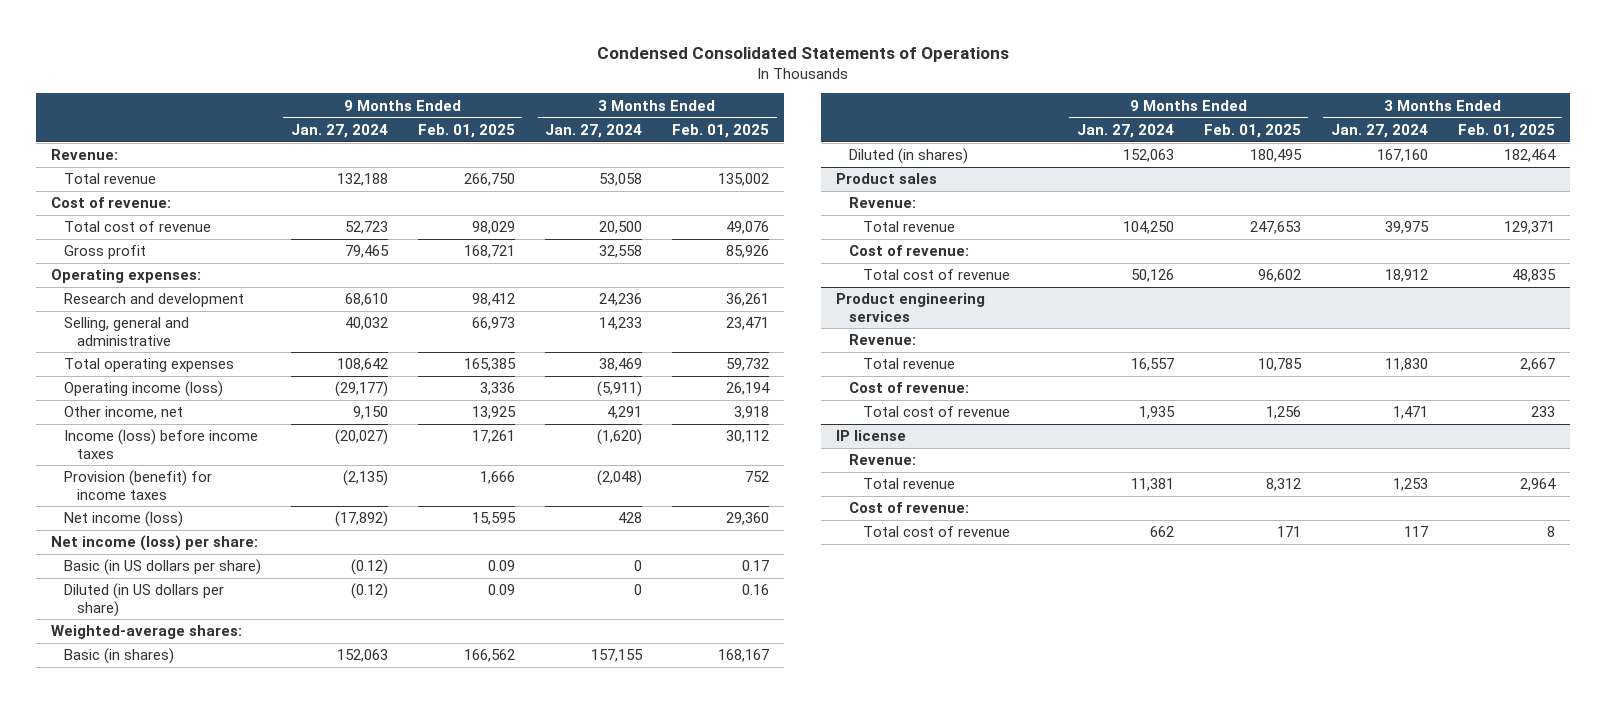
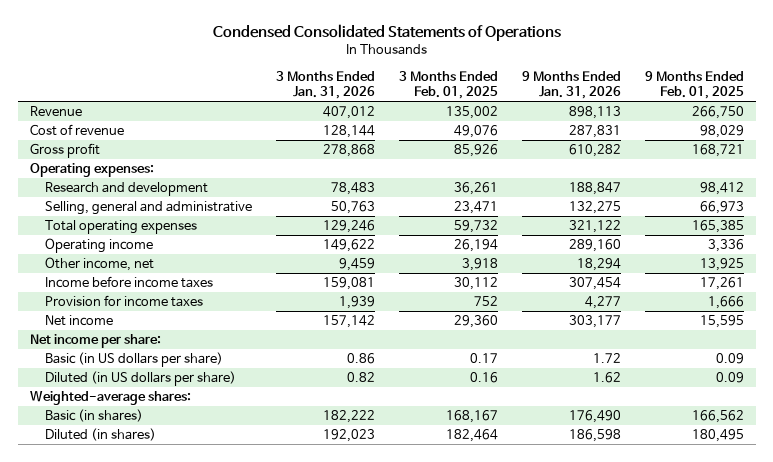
- | 9 Months Ended Jan. 27, 2024 | 9 Months Ended Feb. 01, 2025 | 3 Months Ended Jan. 27, 2024 | 3 Months Ended Feb. 01, 2025
+ | 3 Months Ended Jan. 31, 2026 | 3 Months Ended Feb. 01, 2025 | 9 Months Ended Jan. 31, 2026 | 9 Months Ended Feb. 01, 2025
- Revenue:
- Total revenue | 132,188 | 266,750 | 53,058 | 135,002
- Cost of revenue:
- Total cost of revenue | 52,723 | 98,029 | 20,500 | 49,076
+ Revenue | 407,012 | 135,002 | 898,113 | 266,750
+ Cost of revenue | 128,144 | 49,076 | 287,831 | 98,029
- Operating income (loss) | (29,177) | 3,336 | (5,911) | 26,194
+ Operating income | 149,622 | 26,194 | 289,160 | 3,336
- Income (loss) before income taxes | (20,027) | 17,261 | (1,620) | 30,112
- Provision (benefit) for income taxes | (2,135) | 1,666 | (2,048) | 752
- Net income (loss) | (17,892) | 15,595 | 428 | 29,360
- Net income (loss) per share:
+ Income before income taxes | 159,081 | 30,112 | 307,454 | 17,261
+ Provision for income taxes | 1,939 | 752 | 4,277 | 1,666
+ Net income | 157,142 | 29,360 | 303,177 | 15,595
+ Net income per share:
- Product sales
- Revenue:
- Total revenue | 104,250 | 247,653 | 39,975 | 129,371
- Cost of revenue:
- Total cost of revenue | 50,126 | 96,602 | 18,912 | 48,835
- Product engineering services
- Revenue:
- Total revenue | 16,557 | 10,785 | 11,830 | 2,667
- Cost of revenue:
- Total cost of revenue | 1,935 | 1,256 | 1,471 | 233
- IP license
- Revenue:
- Total revenue | 11,381 | 8,312 | 1,253 | 2,964
- Cost of revenue:
- Total cost of revenue | 662 | 171 | 117 | 8

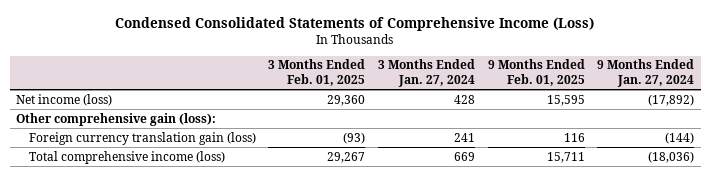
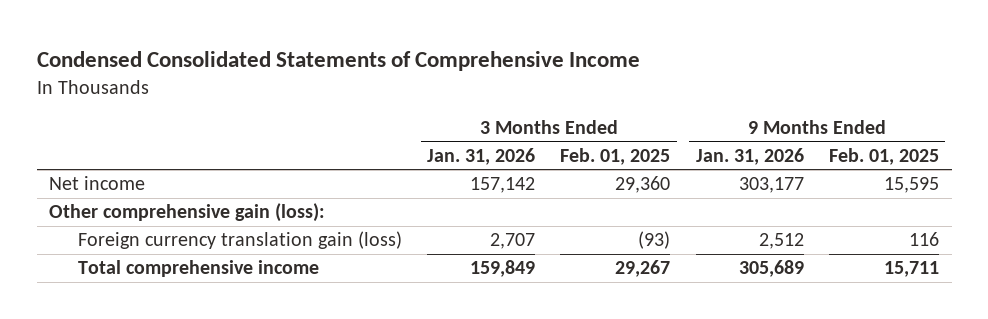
- Condensed Consolidated Statements of Comprehensive Income (Loss)
+ Condensed Consolidated Statements of Comprehensive Income
- | 3 Months Ended Feb. 01, 2025 | 3 Months Ended Jan. 27, 2024 | 9 Months Ended Feb. 01, 2025 | 9 Months Ended Jan. 27, 2024
+ | 3 Months Ended Jan. 31, 2026 | 3 Months Ended Feb. 01, 2025 | 9 Months Ended Jan. 31, 2026 | 9 Months Ended Feb. 01, 2025
- Net income (loss) | 29,360 | 428 | 15,595 | (17,892)
+ Net income | 157,142 | 29,360 | 303,177 | 15,595
- Total comprehensive income (loss) | 29,267 | 669 | 15,711 | (18,036)
+ Total comprehensive income | 159,849 | 29,267 | 305,689 | 15,711

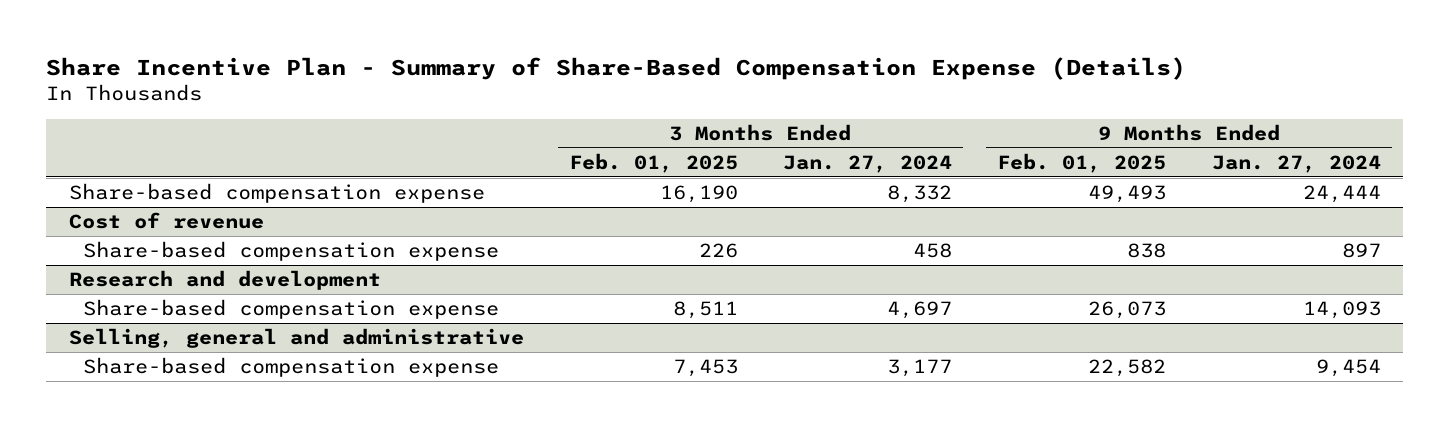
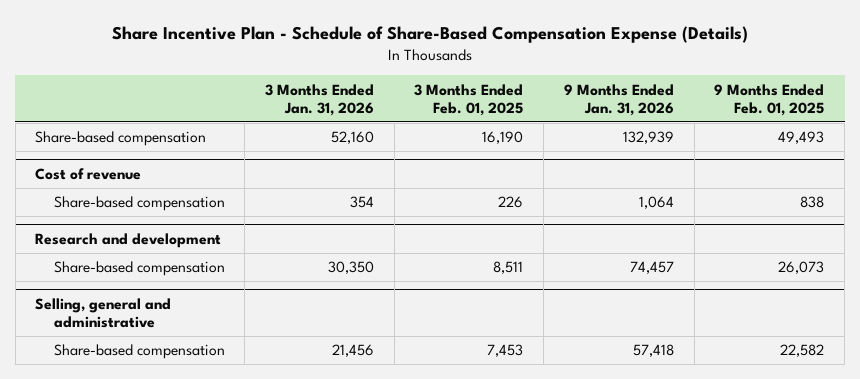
- Share Incentive Plan - Summary of Share-Based Compensation Expense (Details)
+ Share Incentive Plan - Schedule of Share-Based Compensation Expense (Details)
- | 3 Months Ended Feb. 01, 2025 | 3 Months Ended Jan. 27, 2024 | 9 Months Ended Feb. 01, 2025 | 9 Months Ended Jan. 27, 2024
+ | 3 Months Ended Jan. 31, 2026 | 3 Months Ended Feb. 01, 2025 | 9 Months Ended Jan. 31, 2026 | 9 Months Ended Feb. 01, 2025
- Share-based compensation expense | 16,190 | 8,332 | 49,493 | 24,444
+ Share-based compensation | 52,160 | 16,190 | 132,939 | 49,493
@ Cost of revenue
- Share-based compensation expense | 226 | 458 | 838 | 897
+ Share-based compensation | 354 | 226 | 1,064 | 838
@ Research and development
- Share-based compensation expense | 8,511 | 4,697 | 26,073 | 14,093
+ Share-based compensation | 30,350 | 8,511 | 74,457 | 26,073
@ Selling, general and administrative
- Share-based compensation expense | 7,453 | 3,177 | 22,582 | 9,454
+ Share-based compensation | 21,456 | 7,453 | 57,418 | 22,582

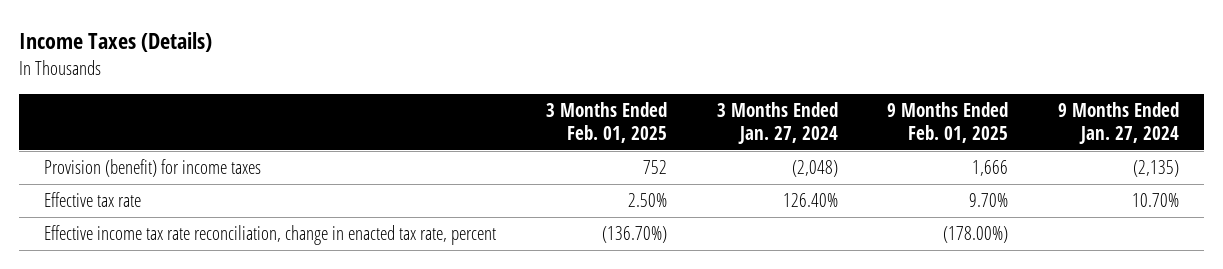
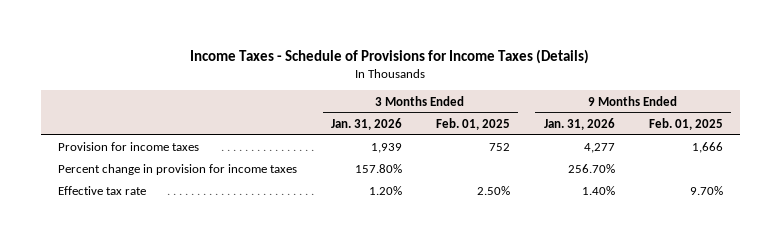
- Income Taxes (Details)
+ Income Taxes - Schedule of Provisions for Income Taxes (Details)
- | 3 Months Ended Feb. 01, 2025 | 3 Months Ended Jan. 27, 2024 | 9 Months Ended Feb. 01, 2025 | 9 Months Ended Jan. 27, 2024
+ | 3 Months Ended Jan. 31, 2026 | 3 Months Ended Feb. 01, 2025 | 9 Months Ended Jan. 31, 2026 | 9 Months Ended Feb. 01, 2025
- Provision (benefit) for income taxes | 752 | (2,048) | 1,666 | (2,135)
+ Provision for income taxes | 1,939 | 752 | 4,277 | 1,666
+ Percent change in provision for income taxes | 157.80% | | 256.70% |
- Effective income tax rate reconciliation, change in enacted tax rate, percent | (136.70%) | | (178.00%) |

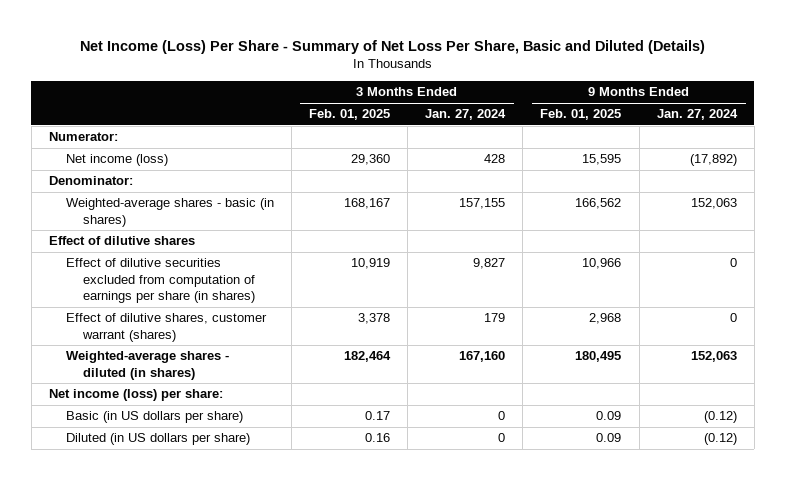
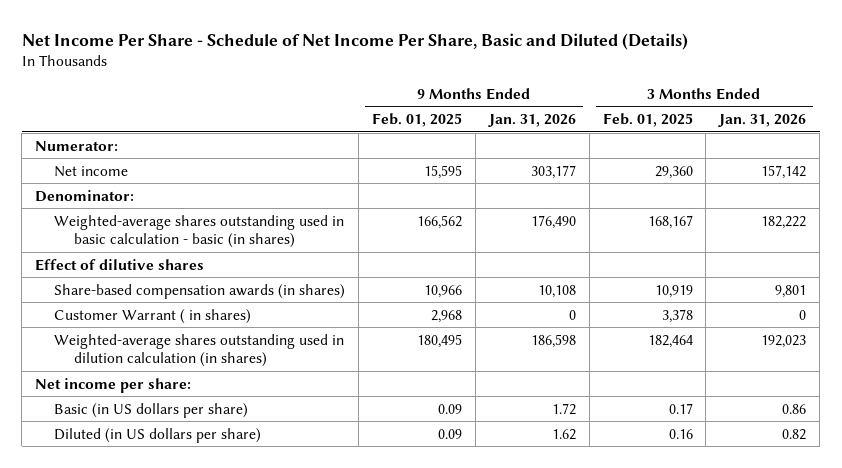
- Net Income (Loss) Per Share - Summary of Net Loss Per Share, Basic and Diluted (Details)
+ Net Income Per Share - Schedule of Net Income Per Share, Basic and Diluted (Details)
- | 3 Months Ended Feb. 01, 2025 | 3 Months Ended Jan. 27, 2024 | 9 Months Ended Feb. 01, 2025 | 9 Months Ended Jan. 27, 2024
+ | 9 Months Ended Feb. 01, 2025 | 9 Months Ended Jan. 31, 2026 | 3 Months Ended Feb. 01, 2025 | 3 Months Ended Jan. 31, 2026
- Net income (loss) | 29,360 | 428 | 15,595 | (17,892)
+ Net income | 15,595 | 303,177 | 29,360 | 157,142
- Weighted-average shares - basic (in shares) | 168,167 | 157,155 | 166,562 | 152,063
+ Weighted-average shares outstanding used in basic calculation - basic (in shares) | 166,562 | 176,490 | 168,167 | 182,222
- Effect of dilutive securities excluded from computation of earnings per share (in shares) | 10,919 | 9,827 | 10,966 | 0
- Effect of dilutive shares, customer warrant (shares) | 3,378 | 179 | 2,968 | 0
- Weighted-average shares - diluted (in shares) | 182,464 | 167,160 | 180,495 | 152,063
- Net income (loss) per share:
+ Share-based compensation awards (in shares) | 10,966 | 10,108 | 10,919 | 9,801
+ Customer Warrant ( in shares) | 2,968 | 0 | 3,378 | 0
+ Weighted-average shares outstanding used in dilution calculation (in shares) | 180,495 | 186,598 | 182,464 | 192,023
+ Net income per share:

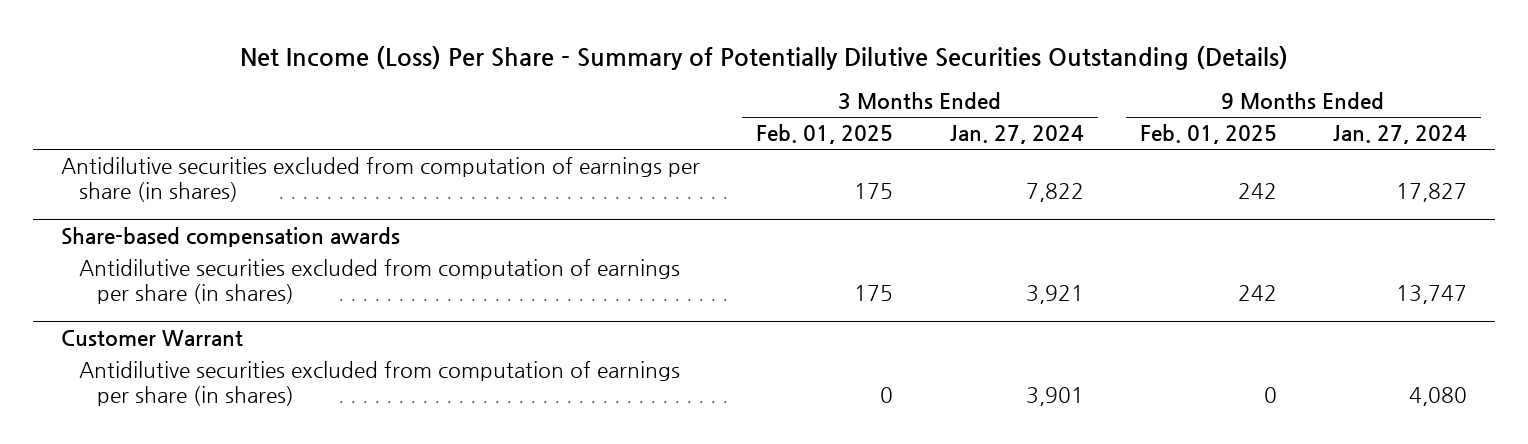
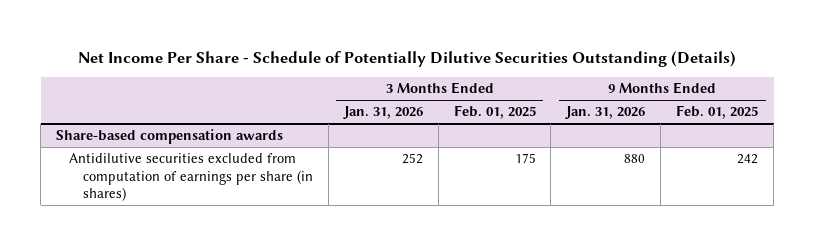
- Net Income (Loss) Per Share - Summary of Potentially Dilutive Securities Outstanding (Details)
+ Net Income Per Share - Schedule of Potentially Dilutive Securities Outstanding (Details)
- | 3 Months Ended Feb. 01, 2025 | 3 Months Ended Jan. 27, 2024 | 9 Months Ended Feb. 01, 2025 | 9 Months Ended Jan. 27, 2024
+ | 3 Months Ended Jan. 31, 2026 | 3 Months Ended Feb. 01, 2025 | 9 Months Ended Jan. 31, 2026 | 9 Months Ended Feb. 01, 2025
- Antidilutive securities excluded from computation of earnings per share (in shares) | 175 | 7,822 | 242 | 17,827
- Customer Warrant
- Antidilutive securities excluded from computation of earnings per share (in shares) | 0 | 3,901 | 0 | 4,080

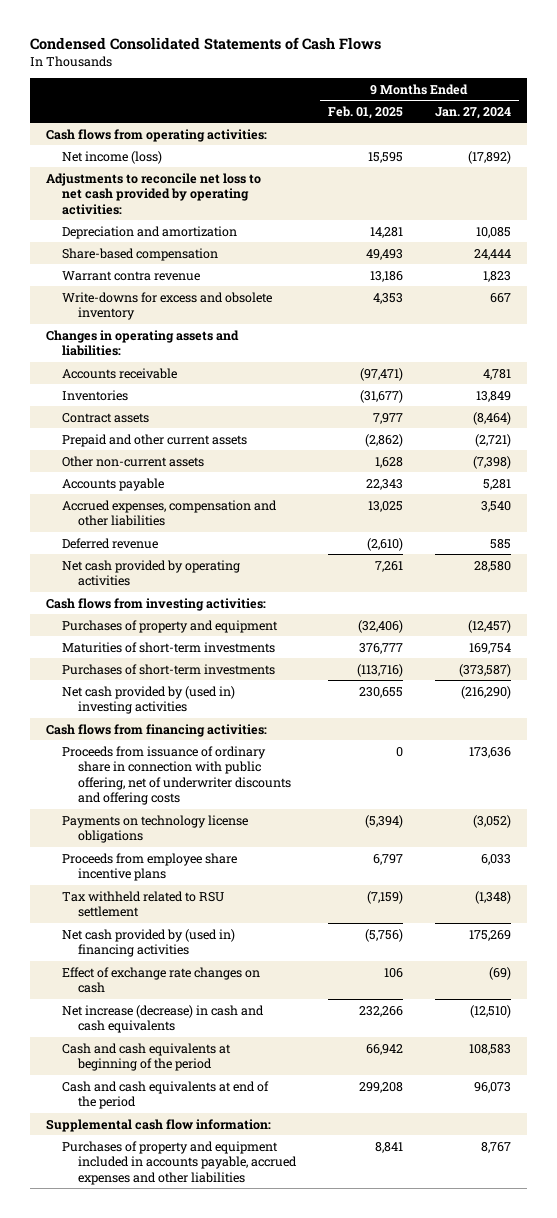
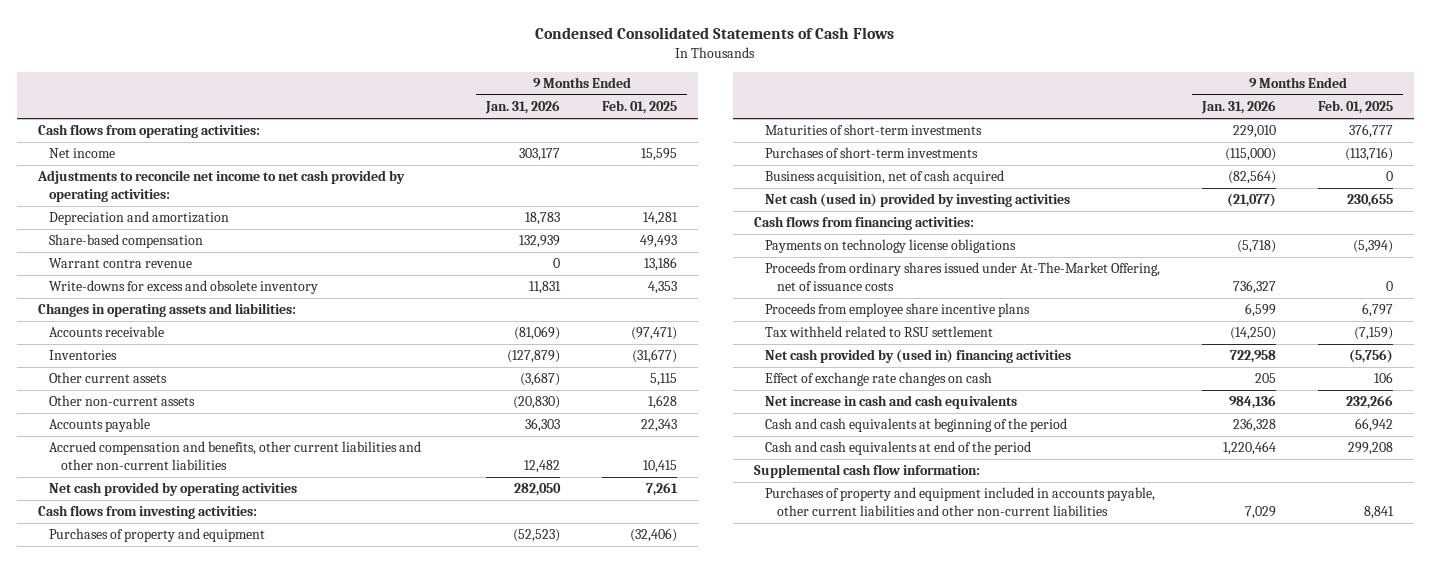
- | 9 Months Ended Feb. 01, 2025 | 9 Months Ended Jan. 27, 2024
+ | 9 Months Ended Jan. 31, 2026 | 9 Months Ended Feb. 01, 2025
- Net income (loss) | 15,595 | (17,892)
- Adjustments to reconcile net loss to net cash provided by operating activities:
+ Net income | 303,177 | 15,595
+ Adjustments to reconcile net income to net cash provided by operating activities:
- Contract assets | 7,977 | (8,464)
- Prepaid and other current assets | (2,862) | (2,721)
+ Other current assets | (3,687) | 5,115
- Accrued expenses, compensation and other liabilities | 13,025 | 3,540
- Deferred revenue | (2,610) | 585
+ Accrued compensation and benefits, other current liabilities and other non-current liabilities | 12,482 | 10,415
- Net cash provided by (used in) investing activities | 230,655 | (216,290)
+ Business acquisition, net of cash acquired | (82,564) | 0
+ Net cash (used in) provided by investing activities | (21,077) | 230,655
- Proceeds from issuance of ordinary share in connection with public offering, net of underwriter discounts and offering costs | 0 | 173,636
+ Proceeds from ordinary shares issued under At-The-Market Offering, net of issuance costs | 736,327 | 0
- Net increase (decrease) in cash and cash equivalents | 232,266 | (12,510)
+ Net increase in cash and cash equivalents | 984,136 | 232,266
- Purchases of property and equipment included in accounts payable, accrued expenses and other liabilities | 8,841 | 8,767
+ Purchases of property and equipment included in accounts payable, other current liabilities and other non-current liabilities | 7,029 | 8,841

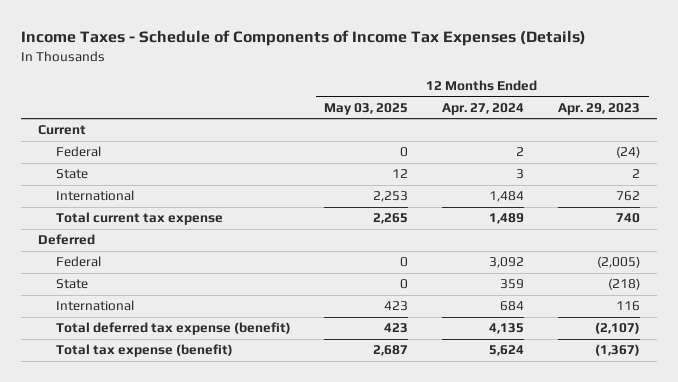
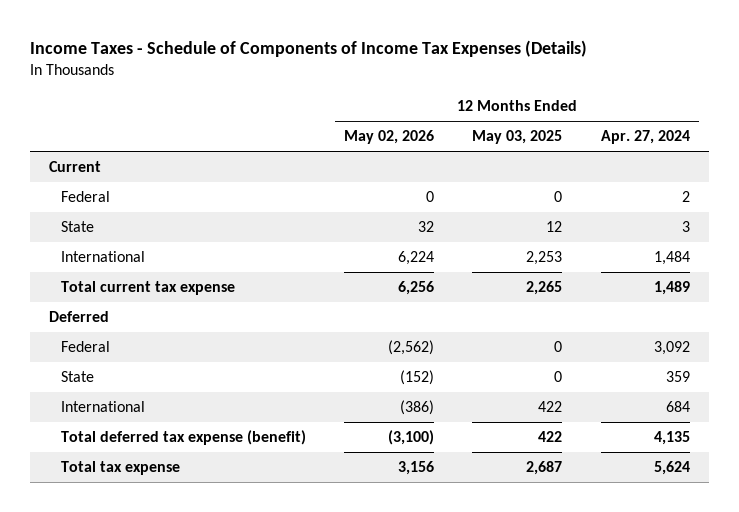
- | 12 Months Ended May 03, 2025 | 12 Months Ended Apr. 27, 2024 | 12 Months Ended Apr. 29, 2023
+ | 12 Months Ended May 02, 2026 | 12 Months Ended May 03, 2025 | 12 Months Ended Apr. 27, 2024
- International | 423 | 684 | 116
- Total deferred tax expense (benefit) | 423 | 4,135 | (2,107)
- Total tax expense (benefit) | 2,687 | 5,624 | (1,367)
+ International | (386) | 422 | 684
+ Total deferred tax expense (benefit) | (3,100) | 422 | 4,135
+ Total tax expense | 3,156 | 2,687 | 5,624

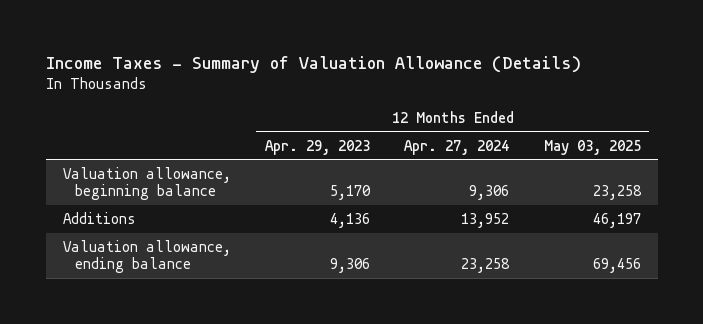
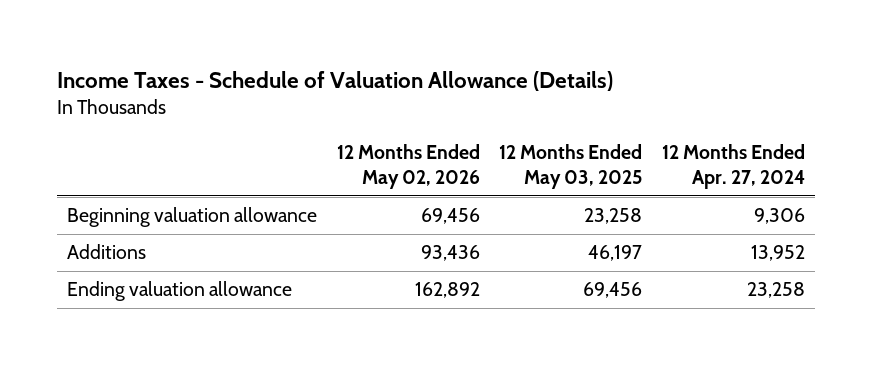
- Income Taxes - Summary of Valuation Allowance (Details)
+ Income Taxes - Schedule of Valuation Allowance (Details)
- | 12 Months Ended Apr. 29, 2023 | 12 Months Ended Apr. 27, 2024 | 12 Months Ended May 03, 2025
+ | 12 Months Ended May 02, 2026 | 12 Months Ended May 03, 2025 | 12 Months Ended Apr. 27, 2024
- Valuation allowance, beginning balance | 5,170 | 9,306 | 23,258
+ Beginning valuation allowance | 69,456 | 23,258 | 9,306
- Valuation allowance, ending balance | 9,306 | 23,258 | 69,456
+ Ending valuation allowance | 162,892 | 69,456 | 23,258

